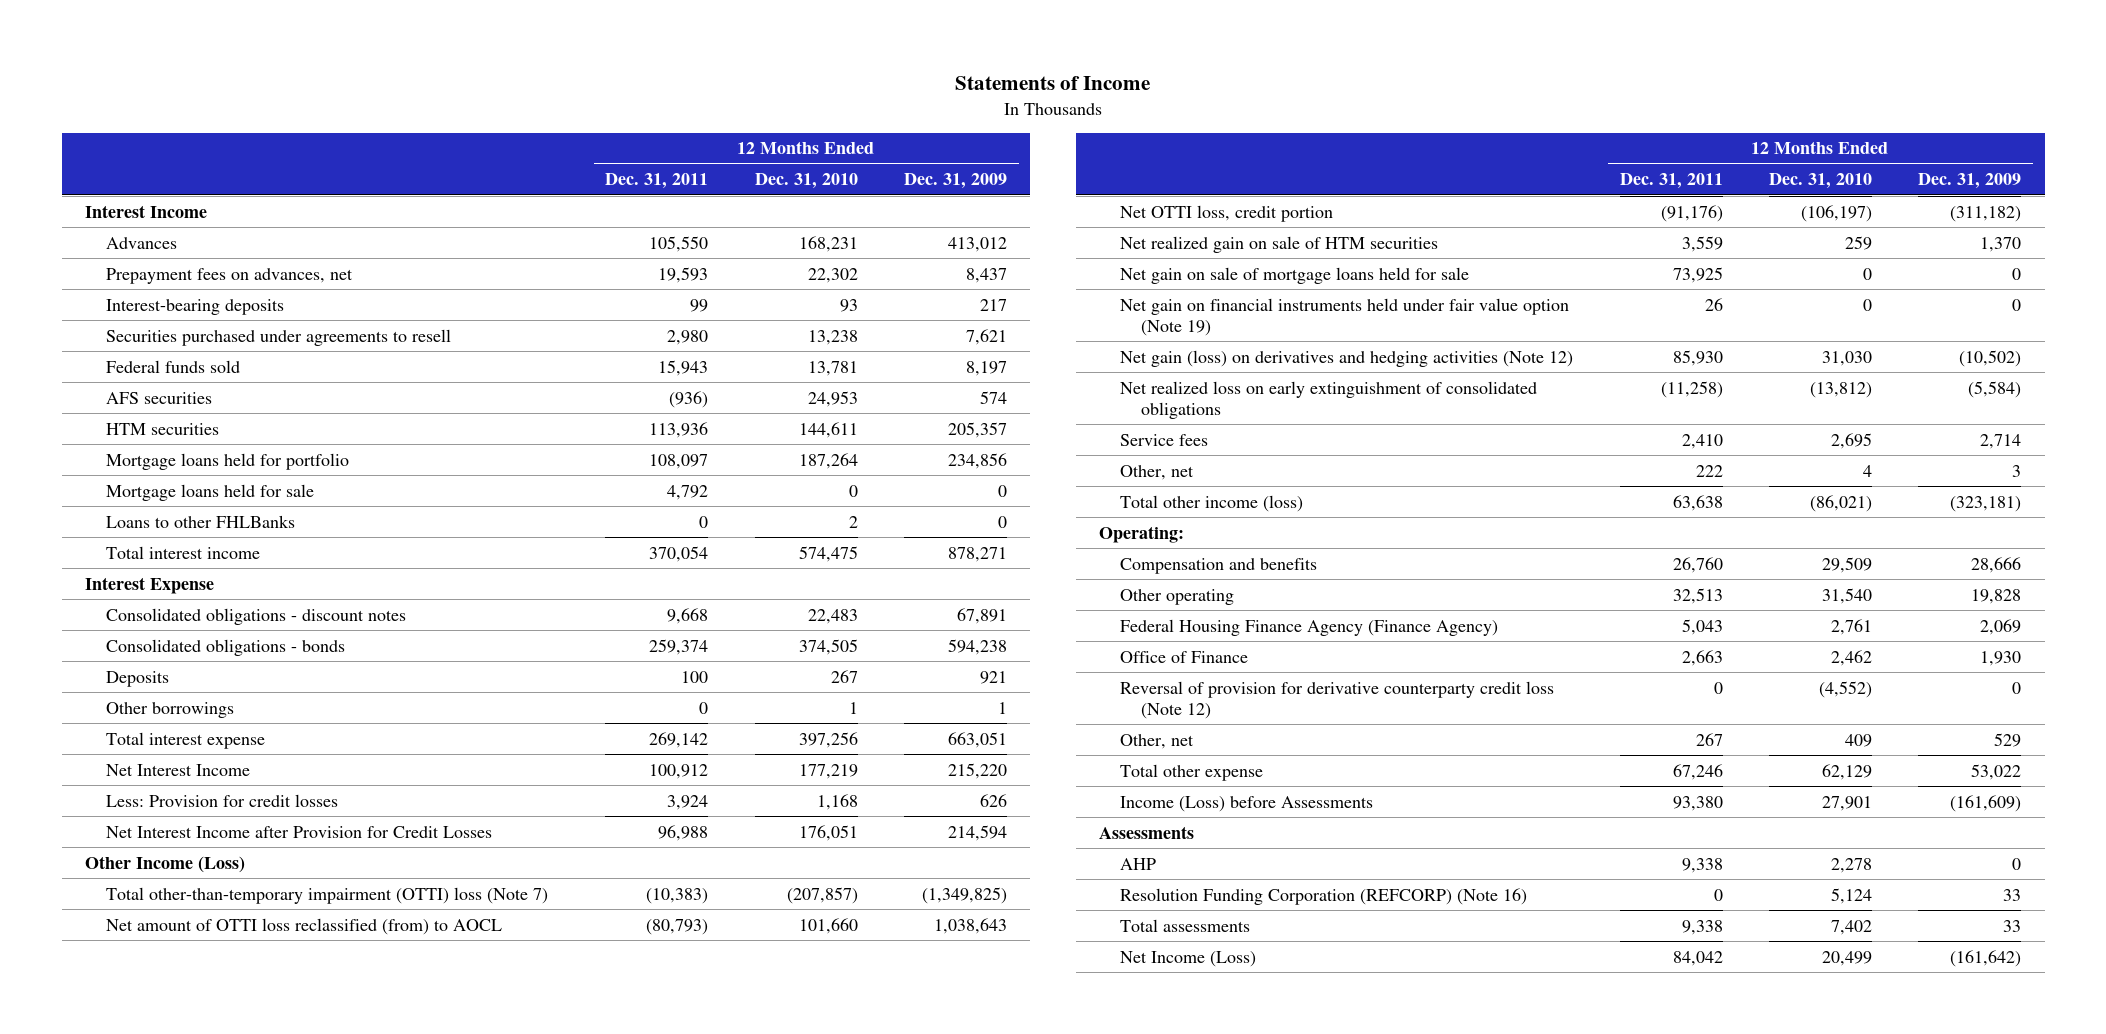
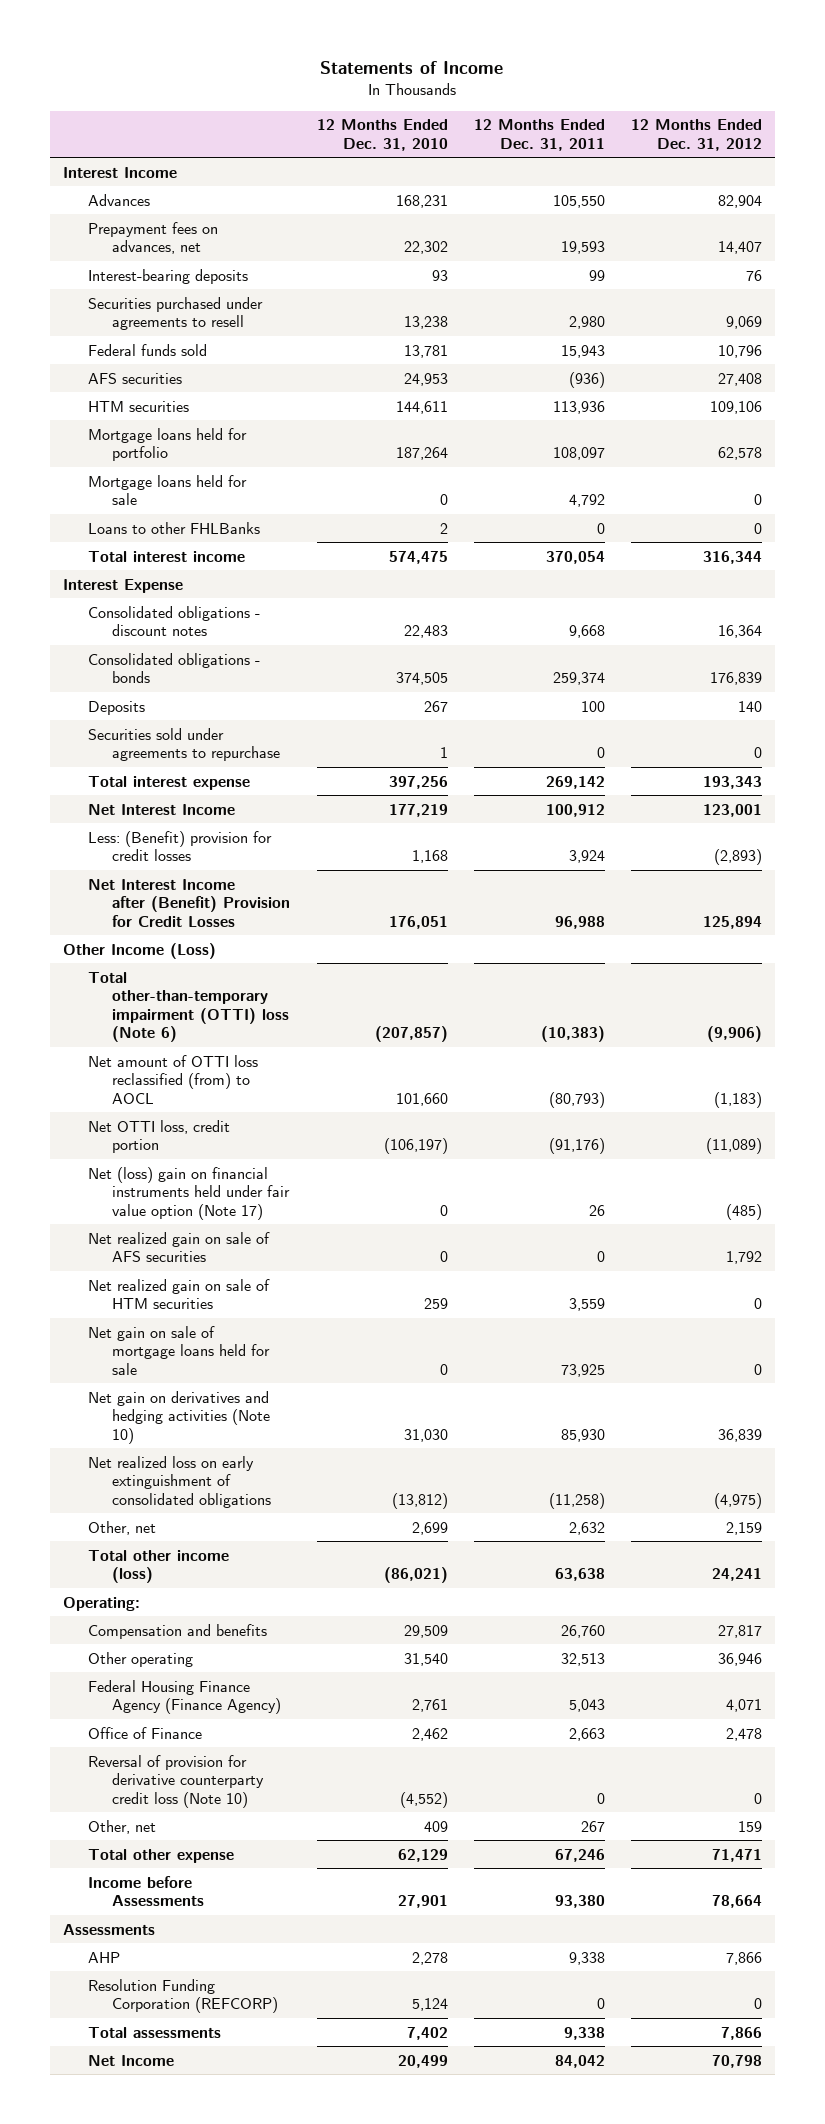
- | 12 Months Ended Dec. 31, 2011 | 12 Months Ended Dec. 31, 2010 | 12 Months Ended Dec. 31, 2009
+ | 12 Months Ended Dec. 31, 2010 | 12 Months Ended Dec. 31, 2011 | 12 Months Ended Dec. 31, 2012
- Other borrowings | 0 | 1 | 1
+ Securities sold under agreements to repurchase | 1 | 0 | 0
- Less: Provision for credit losses | 3,924 | 1,168 | 626
- Net Interest Income after Provision for Credit Losses | 96,988 | 176,051 | 214,594
+ Less: (Benefit) provision for credit losses | 1,168 | 3,924 | (2,893)
+ Net Interest Income after (Benefit) Provision for Credit Losses | 176,051 | 96,988 | 125,894
- Total other-than-temporary impairment (OTTI) loss (Note 7) | (10,383) | (207,857) | (1,349,825)
+ Total other-than-temporary impairment (OTTI) loss (Note 6) | (207,857) | (10,383) | (9,906)
+ Net (loss) gain on financial instruments held under fair value option (Note 17) | 0 | 26 | (485)
+ Net realized gain on sale of AFS securities | 0 | 0 | 1,792
- Net gain on financial instruments held under fair value option (Note 19) | 26 | 0 | 0
- Net gain (loss) on derivatives and hedging activities (Note 12) | 85,930 | 31,030 | (10,502)
+ Net gain on derivatives and hedging activities (Note 10) | 31,030 | 85,930 | 36,839
- Service fees | 2,410 | 2,695 | 2,714
- Other, net | 222 | 4 | 3
+ Other, net | 2,699 | 2,632 | 2,159
- Reversal of provision for derivative counterparty credit loss (Note 12) | 0 | (4,552) | 0
+ Reversal of provision for derivative counterparty credit loss (Note 10) | (4,552) | 0 | 0
- Income (Loss) before Assessments | 93,380 | 27,901 | (161,609)
+ Income before Assessments | 27,901 | 93,380 | 78,664
- Resolution Funding Corporation (REFCORP) (Note 16) | 0 | 5,124 | 33
+ Resolution Funding Corporation (REFCORP) | 5,124 | 0 | 0
- Net Income (Loss) | 84,042 | 20,499 | (161,642)
+ Net Income | 20,499 | 84,042 | 70,798

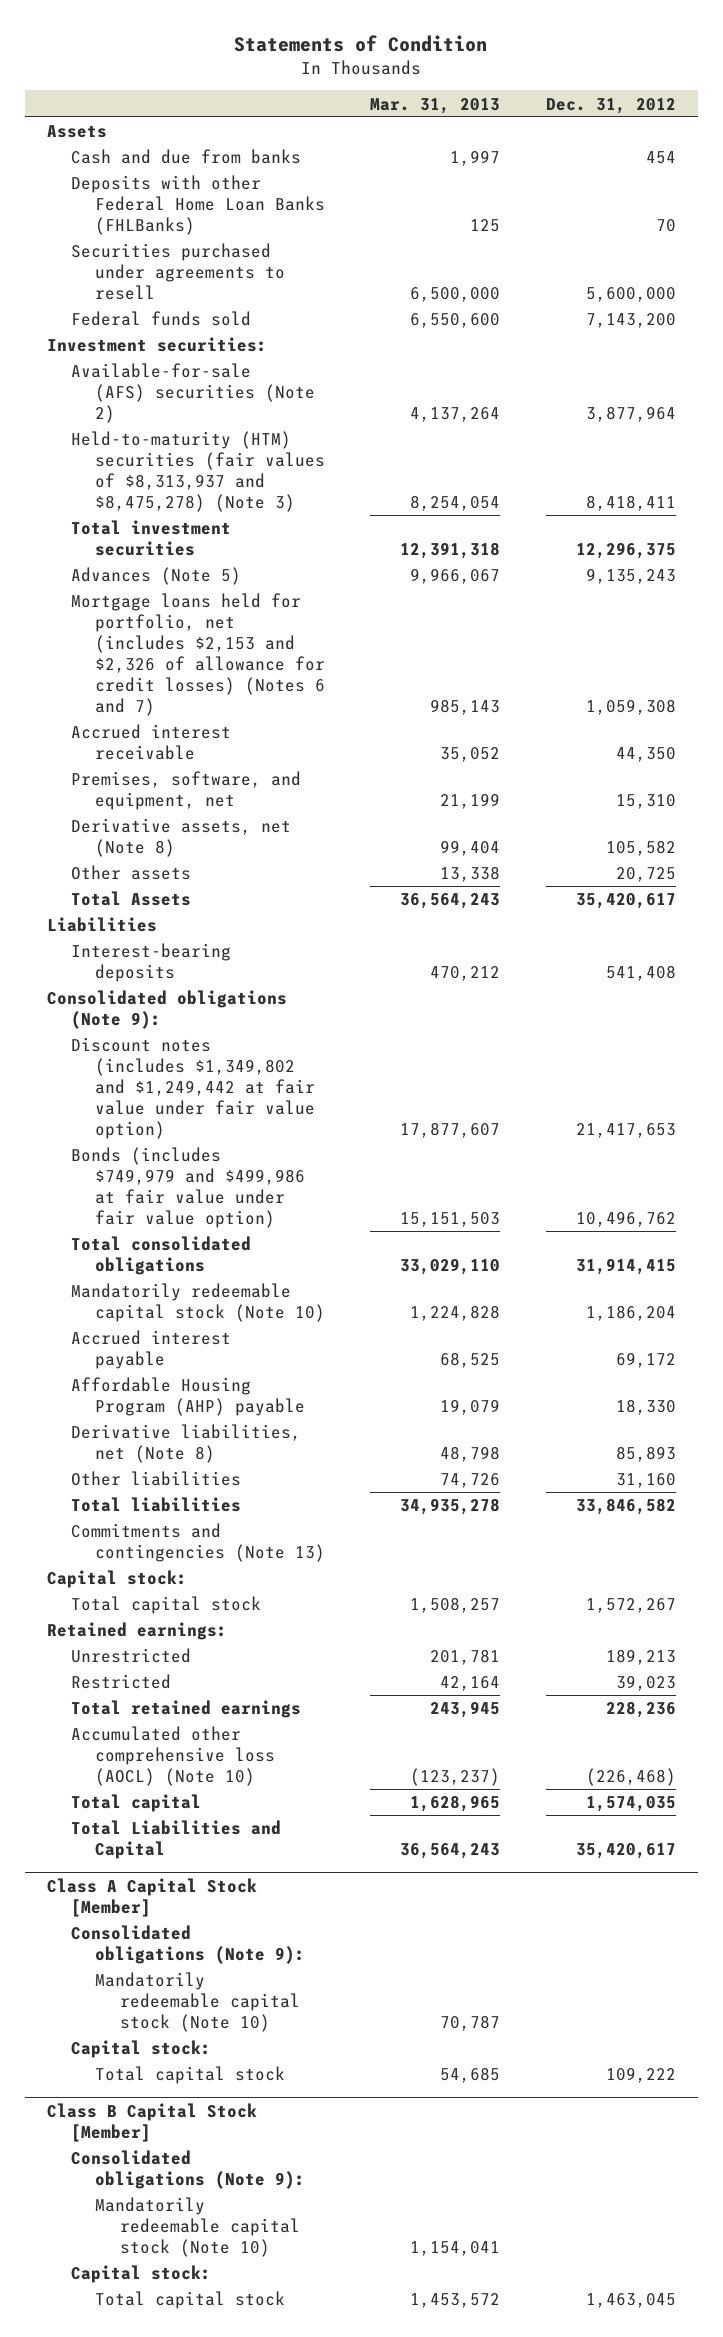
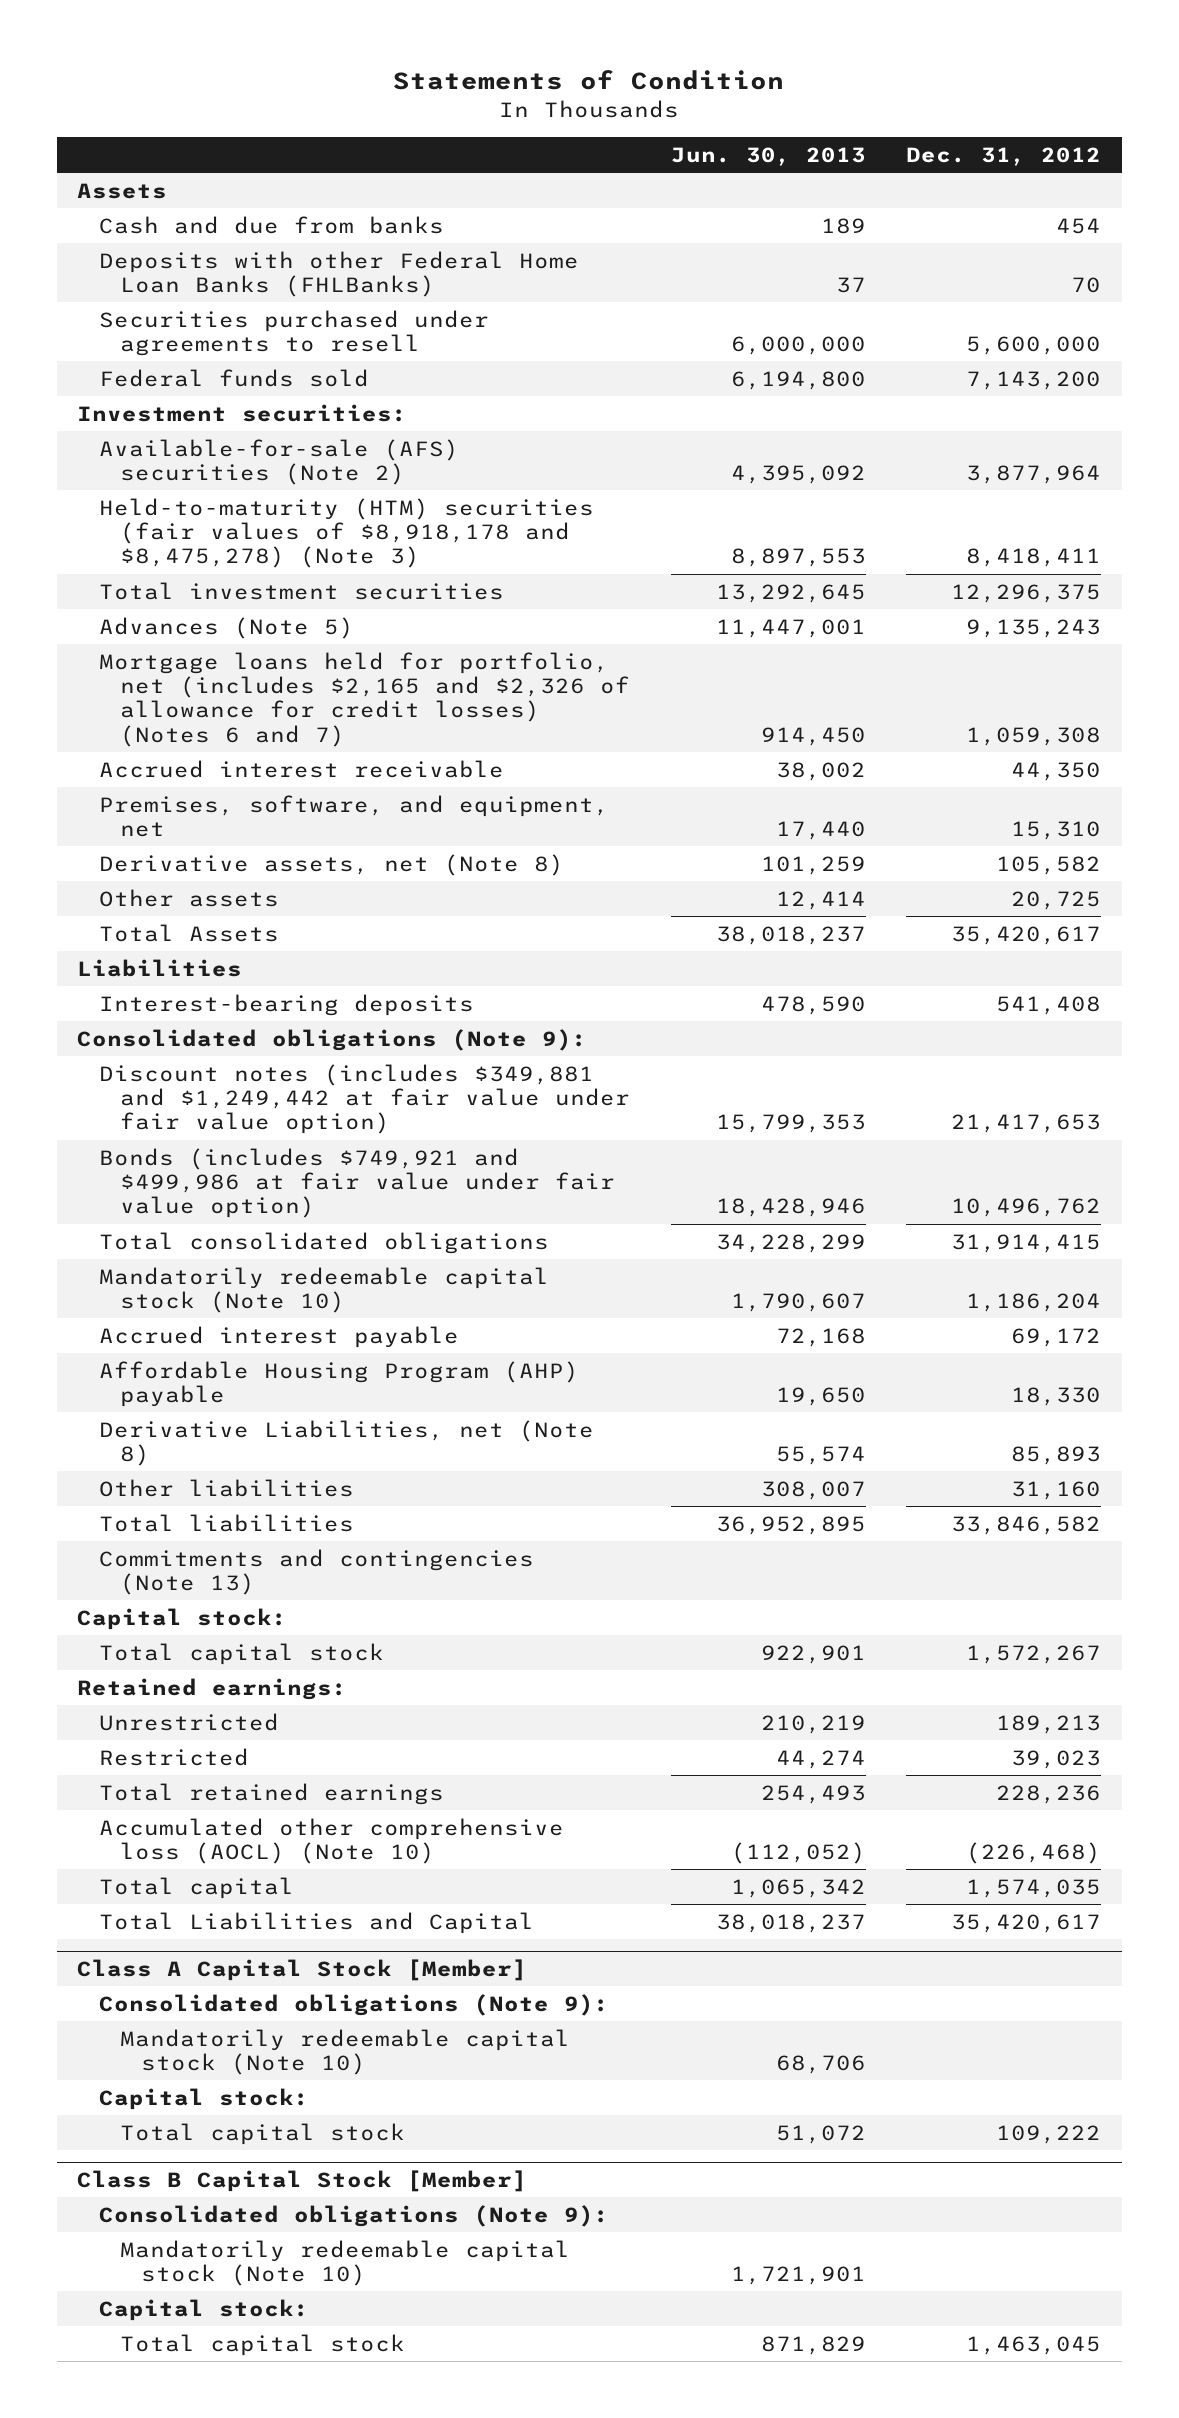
- | Mar. 31, 2013 | Dec. 31, 2012
+ | Jun. 30, 2013 | Dec. 31, 2012
- Held-to-maturity (HTM) securities (fair values of $8,313,937 and $8,475,278) (Note 3) | 8,254,054 | 8,418,411
+ Held-to-maturity (HTM) securities (fair values of $8,918,178 and $8,475,278) (Note 3) | 8,897,553 | 8,418,411
- Mortgage loans held for portfolio, net (includes $2,153 and $2,326 of allowance for credit losses) (Notes 6 and 7) | 985,143 | 1,059,308
+ Mortgage loans held for portfolio, net (includes $2,165 and $2,326 of allowance for credit losses) (Notes 6 and 7) | 914,450 | 1,059,308
- Discount notes (includes $1,349,802 and $1,249,442 at fair value under fair value option) | 17,877,607 | 21,417,653
- Bonds (includes $749,979 and $499,986 at fair value under fair value option) | 15,151,503 | 10,496,762
+ Discount notes (includes $349,881 and $1,249,442 at fair value under fair value option) | 15,799,353 | 21,417,653
+ Bonds (includes $749,921 and $499,986 at fair value under fair value option) | 18,428,946 | 10,496,762
- Derivative liabilities, net (Note 8) | 48,798 | 85,893
+ Derivative Liabilities, net (Note 8) | 55,574 | 85,893

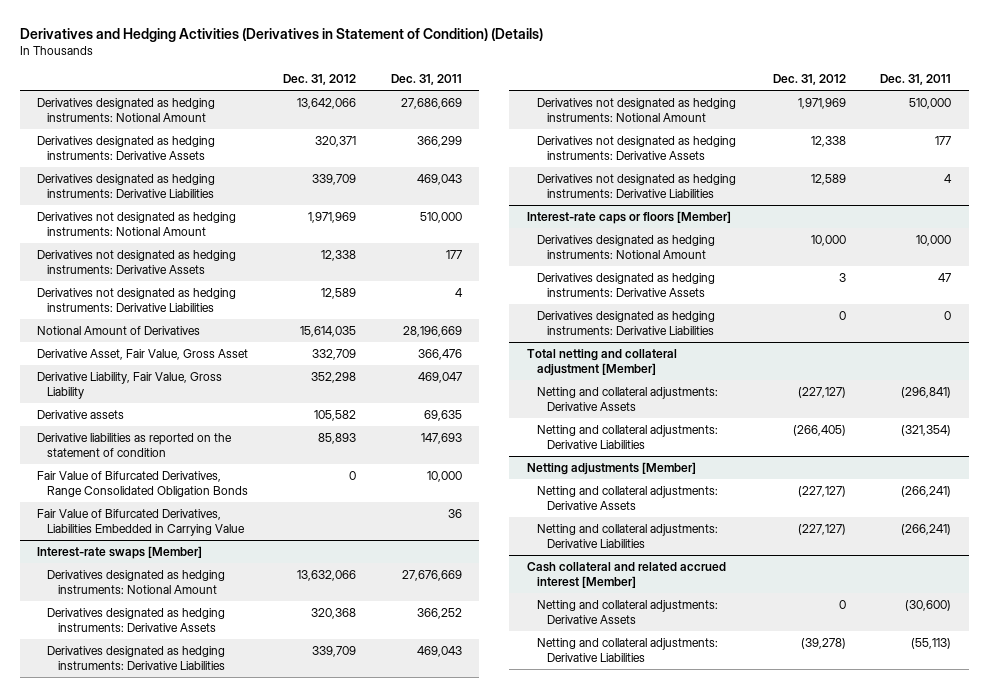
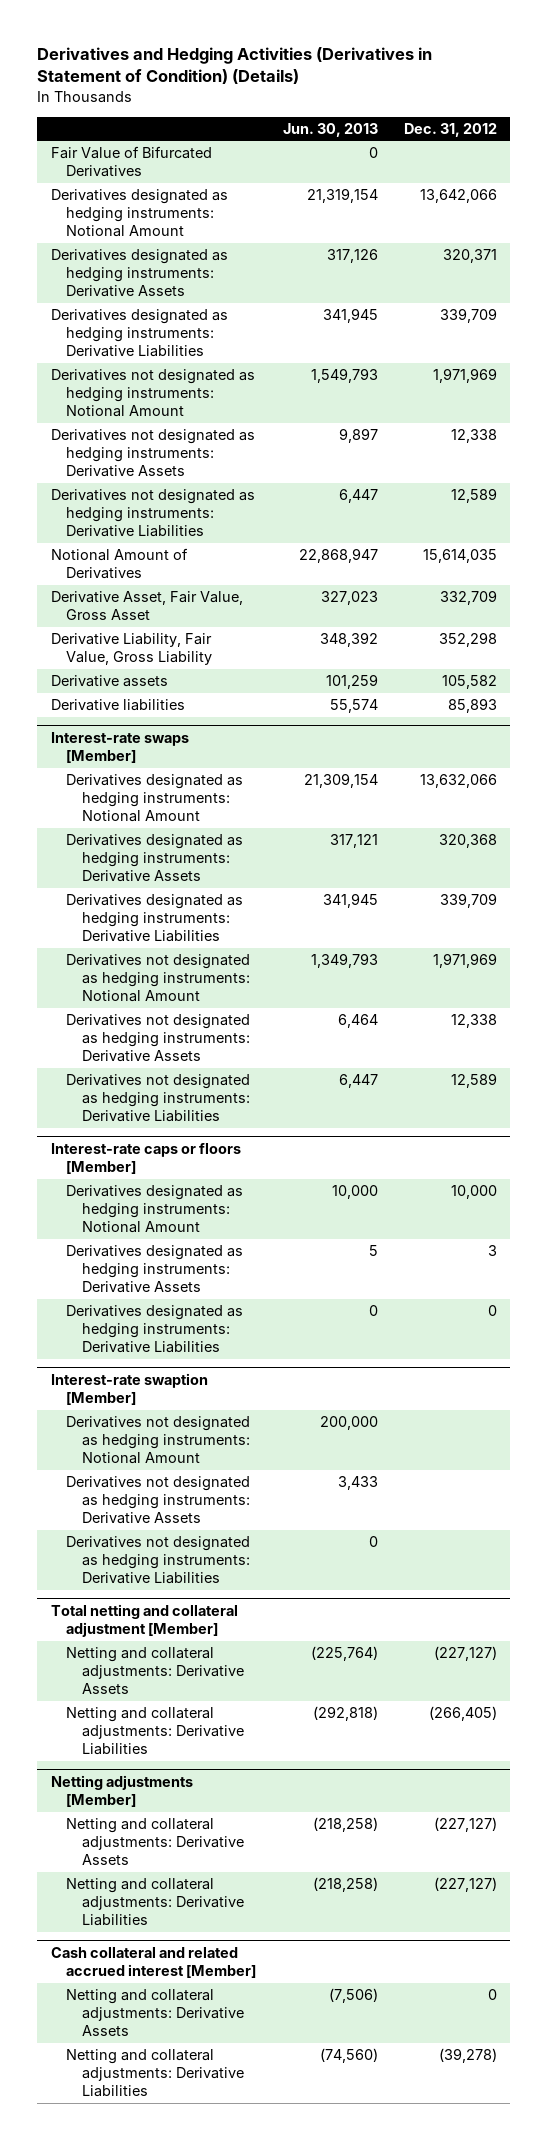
- | Dec. 31, 2012 | Dec. 31, 2011
+ | Jun. 30, 2013 | Dec. 31, 2012
+ Fair Value of Bifurcated Derivatives | 0 |
- Derivative liabilities as reported on the statement of condition | 85,893 | 147,693
- Fair Value of Bifurcated Derivatives, Range Consolidated Obligation Bonds | 0 | 10,000
- Fair Value of Bifurcated Derivatives, Liabilities Embedded in Carrying Value | | 36
+ Derivative liabilities | 55,574 | 85,893
+ Interest-rate swaption [Member]
+ Derivatives not designated as hedging instruments: Notional Amount | 200,000 |
+ Derivatives not designated as hedging instruments: Derivative Assets | 3,433 |
+ Derivatives not designated as hedging instruments: Derivative Liabilities | 0 |

